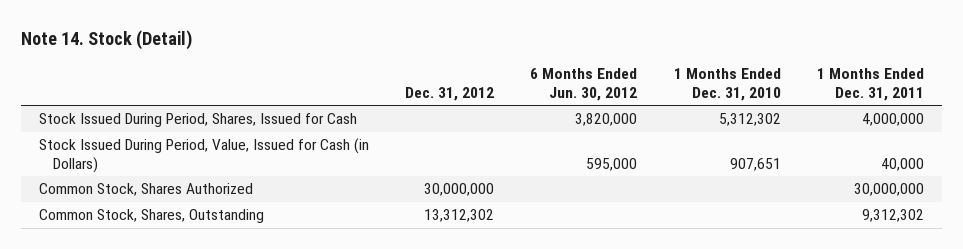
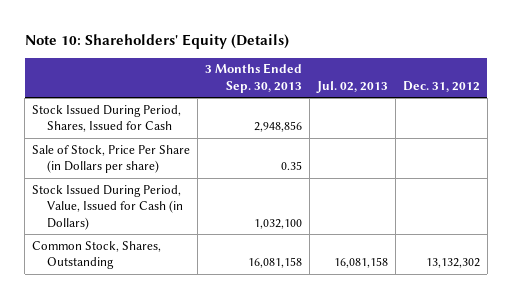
- Note 14. Stock (Detail)
+ Note 10: Shareholders' Equity (Details)
- | Dec. 31, 2012 | 6 Months Ended Jun. 30, 2012 | 1 Months Ended Dec. 31, 2010 | 1 Months Ended Dec. 31, 2011
+ | 3 Months Ended Sep. 30, 2013 | Jul. 02, 2013 | Dec. 31, 2012
+ Sale of Stock, Price Per Share (in Dollars per share) | 0.35 | |
- Common Stock, Shares Authorized | 30,000,000 | | | 30,000,000
- Common Stock, Shares, Outstanding | 13,312,302 | | | 9,312,302
+ Common Stock, Shares, Outstanding | 16,081,158 | 16,081,158 | 13,132,302

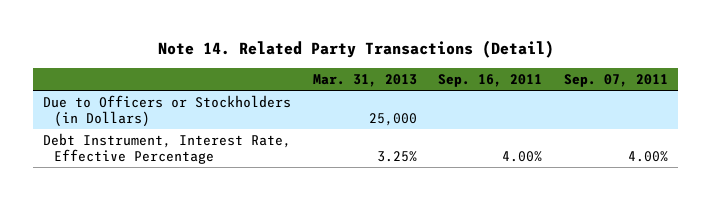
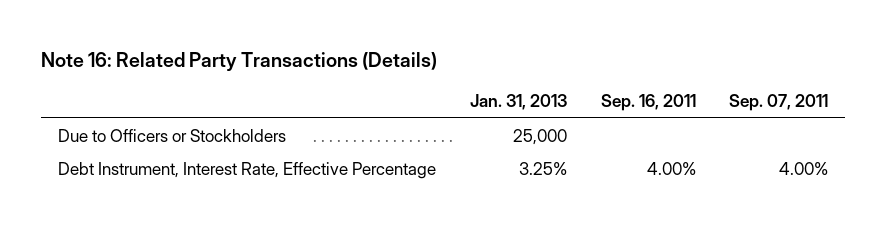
- Note 14. Related Party Transactions (Detail)
+ Note 16: Related Party Transactions (Details)
- | Mar. 31, 2013 | Sep. 16, 2011 | Sep. 07, 2011
+ | Jan. 31, 2013 | Sep. 16, 2011 | Sep. 07, 2011
- Due to Officers or Stockholders (in Dollars) | 25,000 | |
+ Due to Officers or Stockholders | 25,000 | |

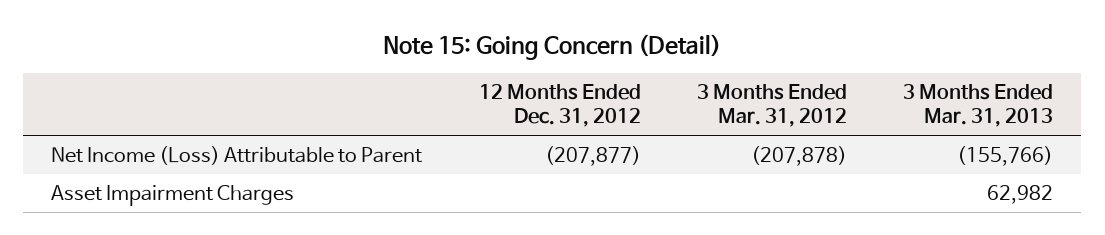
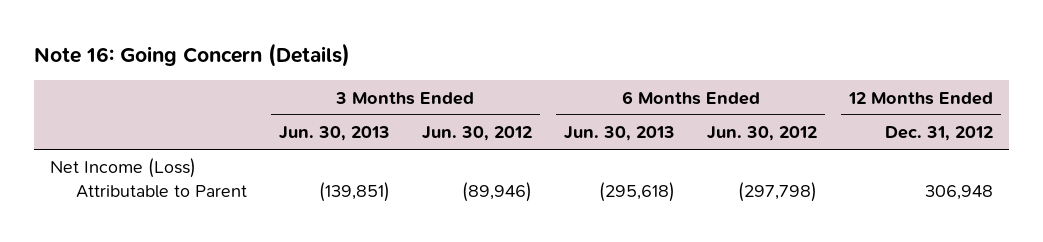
- Note 15: Going Concern (Detail)
+ Note 16: Going Concern (Details)
- | 12 Months Ended Dec. 31, 2012 | 3 Months Ended Mar. 31, 2012 | 3 Months Ended Mar. 31, 2013
+ | 3 Months Ended Jun. 30, 2013 | 3 Months Ended Jun. 30, 2012 | 6 Months Ended Jun. 30, 2013 | 6 Months Ended Jun. 30, 2012 | 12 Months Ended Dec. 31, 2012
- Net Income (Loss) Attributable to Parent | (207,877) | (207,878) | (155,766)
- Asset Impairment Charges | | | 62,982
+ Net Income (Loss) Attributable to Parent | (139,851) | (89,946) | (295,618) | (297,798) | 306,948

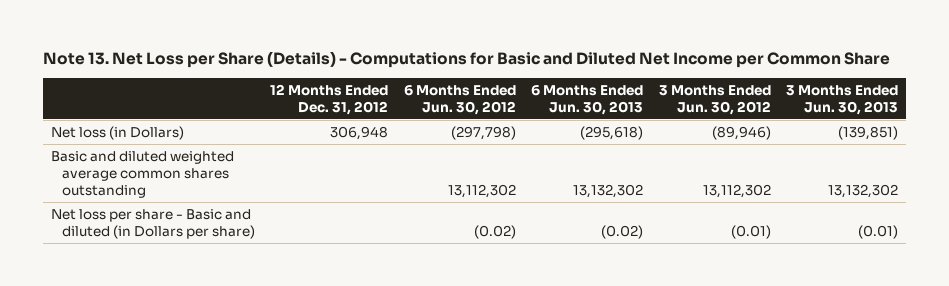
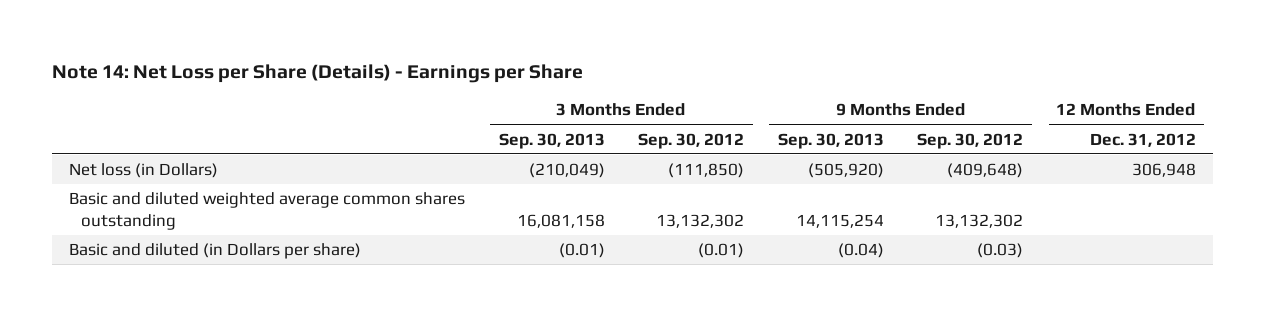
- Note 13. Net Loss per Share (Details) - Computations for Basic and Diluted Net Income per Common Share
+ Note 14: Net Loss per Share (Details) - Earnings per Share
- | 12 Months Ended Dec. 31, 2012 | 6 Months Ended Jun. 30, 2012 | 6 Months Ended Jun. 30, 2013 | 3 Months Ended Jun. 30, 2012 | 3 Months Ended Jun. 30, 2013
+ | 3 Months Ended Sep. 30, 2013 | 3 Months Ended Sep. 30, 2012 | 9 Months Ended Sep. 30, 2013 | 9 Months Ended Sep. 30, 2012 | 12 Months Ended Dec. 31, 2012
- Net loss per share - Basic and diluted (in Dollars per share) | | (0.02) | (0.02) | (0.01) | (0.01)
+ Basic and diluted (in Dollars per share) | (0.01) | (0.01) | (0.04) | (0.03) |

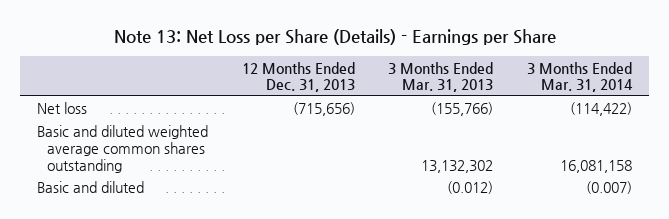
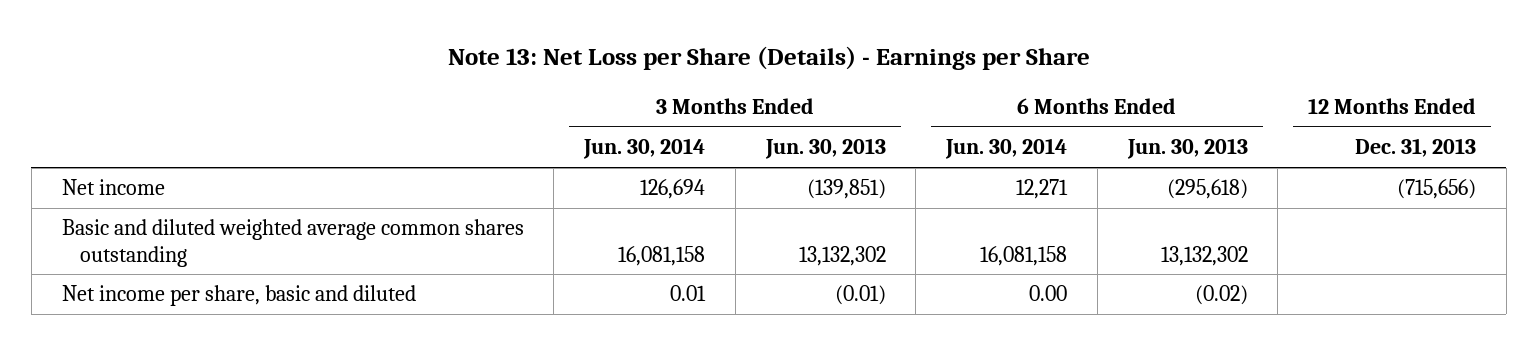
- | 12 Months Ended Dec. 31, 2013 | 3 Months Ended Mar. 31, 2013 | 3 Months Ended Mar. 31, 2014
+ | 3 Months Ended Jun. 30, 2014 | 3 Months Ended Jun. 30, 2013 | 6 Months Ended Jun. 30, 2014 | 6 Months Ended Jun. 30, 2013 | 12 Months Ended Dec. 31, 2013
- Net loss | (715,656) | (155,766) | (114,422)
+ Net income | 126,694 | (139,851) | 12,271 | (295,618) | (715,656)
- Basic and diluted | | (0.012) | (0.007)
+ Net income per share, basic and diluted | 0.01 | (0.01) | 0.00 | (0.02) |

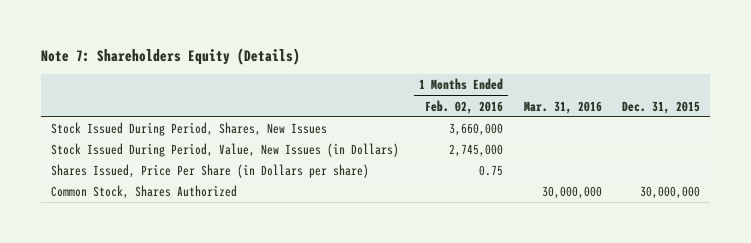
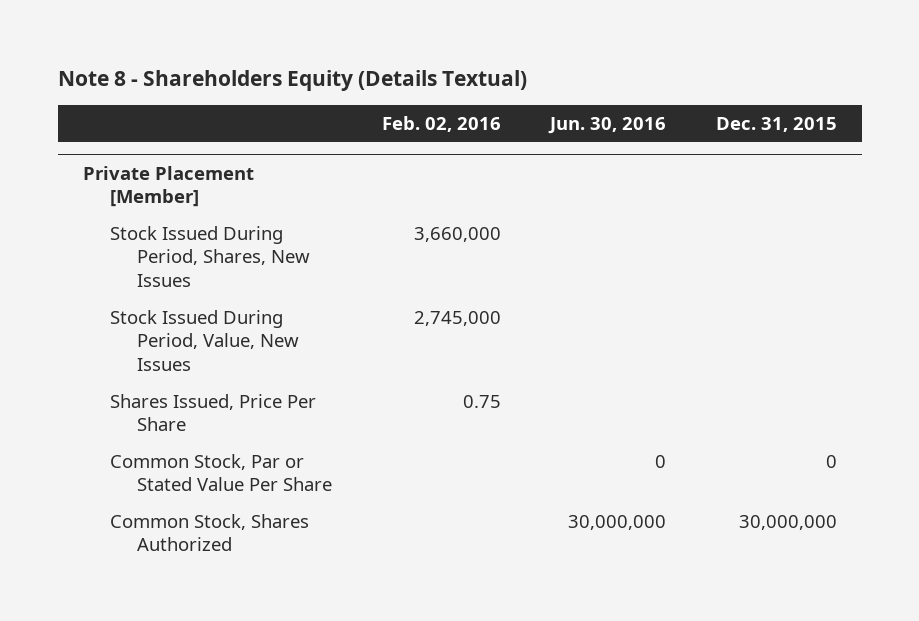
- Note 7: Shareholders Equity (Details)
+ Note 8 - Shareholders Equity (Details Textual)
- | 1 Months Ended Feb. 02, 2016 | Mar. 31, 2016 | Dec. 31, 2015
+ | Feb. 02, 2016 | Jun. 30, 2016 | Dec. 31, 2015
+ Private Placement [Member]
- Stock Issued During Period, Value, New Issues (in Dollars) | 2,745,000 | |
- Shares Issued, Price Per Share (in Dollars per share) | 0.75 | |
+ Stock Issued During Period, Value, New Issues | 2,745,000 | |
+ Shares Issued, Price Per Share | 0.75 | |
+ Common Stock, Par or Stated Value Per Share | | 0 | 0

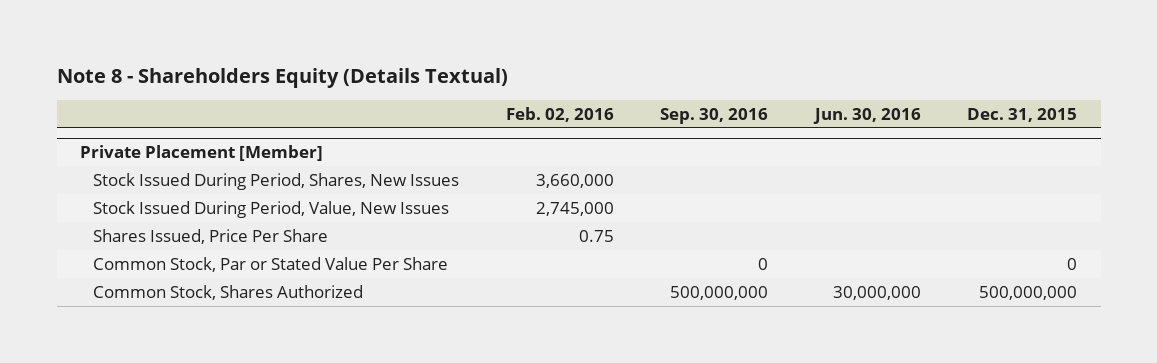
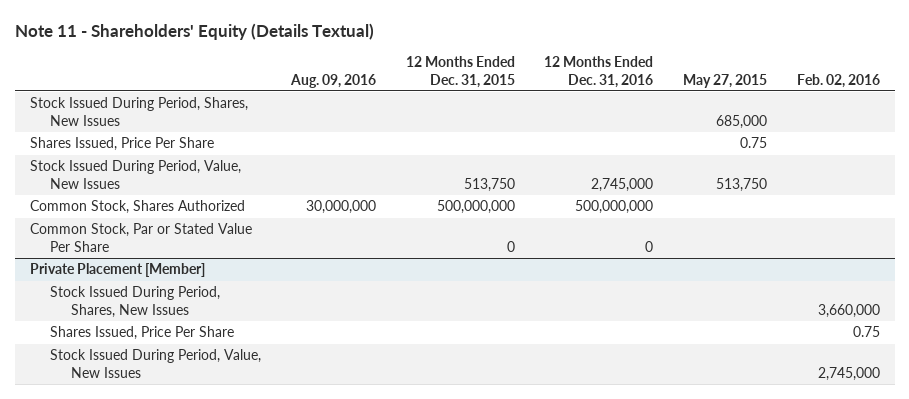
- Note 8 - Shareholders Equity (Details Textual)
+ Note 11 - Shareholders' Equity (Details Textual)
- | Feb. 02, 2016 | Sep. 30, 2016 | Jun. 30, 2016 | Dec. 31, 2015
+ | Aug. 09, 2016 | 12 Months Ended Dec. 31, 2015 | 12 Months Ended Dec. 31, 2016 | May 27, 2015 | Feb. 02, 2016
+ Stock Issued During Period, Shares, New Issues | | | | 685,000 |
+ Shares Issued, Price Per Share | | | | 0.75 |
+ Stock Issued During Period, Value, New Issues | | 513,750 | 2,745,000 | 513,750 |
+ Common Stock, Shares Authorized | 30,000,000 | 500,000,000 | 500,000,000 | |
+ Common Stock, Par or Stated Value Per Share | | 0 | 0 | |
@ Private Placement [Member]
- Common Stock, Par or Stated Value Per Share | | 0 | | 0
- Common Stock, Shares Authorized | | 500,000,000 | 30,000,000 | 500,000,000
moved down: Stock Issued During Period, Value, New Issues | | | | | 2,745,000

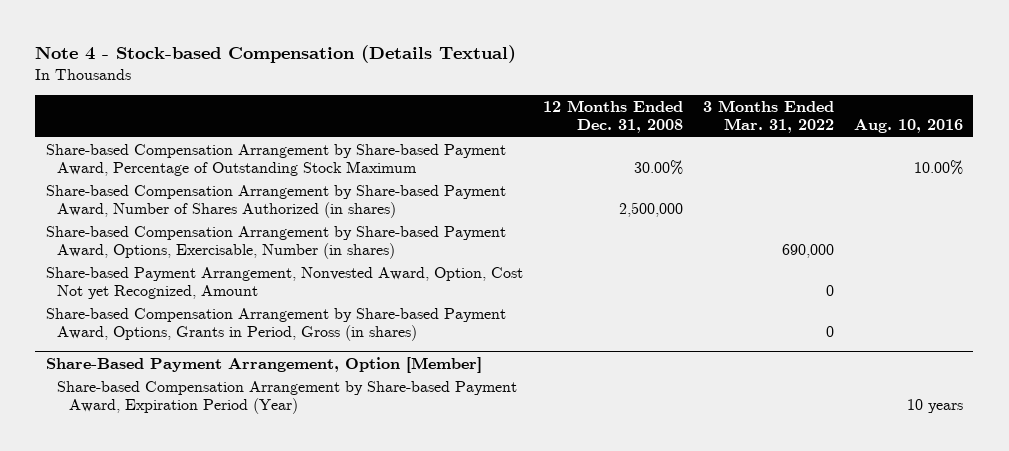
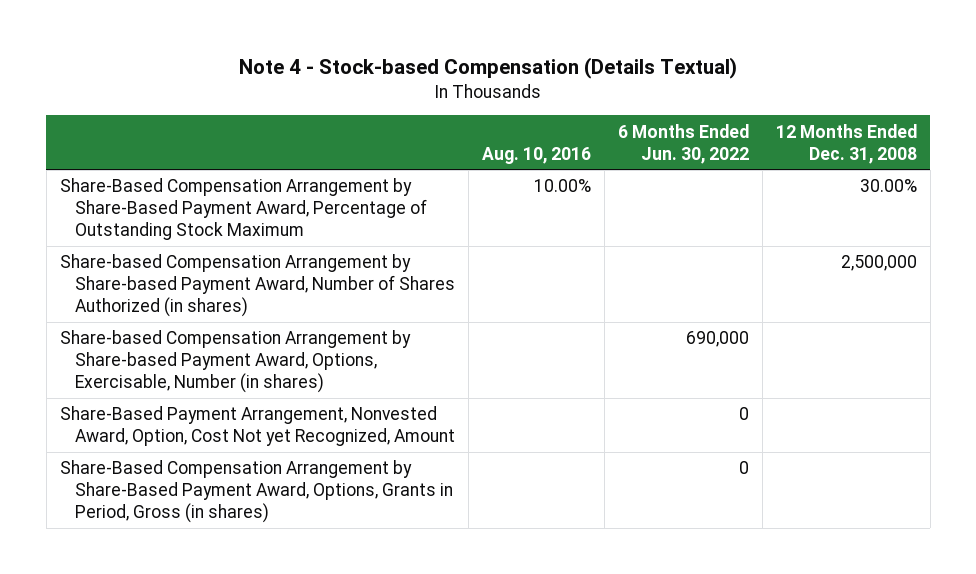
- | 12 Months Ended Dec. 31, 2008 | 3 Months Ended Mar. 31, 2022 | Aug. 10, 2016
+ | Aug. 10, 2016 | 6 Months Ended Jun. 30, 2022 | 12 Months Ended Dec. 31, 2008
- Share-based Compensation Arrangement by Share-based Payment Award, Percentage of Outstanding Stock Maximum | 30.00% | | 10.00%
+ Share-Based Compensation Arrangement by Share-Based Payment Award, Percentage of Outstanding Stock Maximum | 10.00% | | 30.00%
- Share-based Payment Arrangement, Nonvested Award, Option, Cost Not yet Recognized, Amount | | 0 |
- Share-based Compensation Arrangement by Share-based Payment Award, Options, Grants in Period, Gross (in shares) | | 0 |
- Share-Based Payment Arrangement, Option [Member]
- Share-based Compensation Arrangement by Share-based Payment Award, Expiration Period (Year) | | | 10 years
+ Share-Based Payment Arrangement, Nonvested Award, Option, Cost Not yet Recognized, Amount | | 0 |
+ Share-Based Compensation Arrangement by Share-Based Payment Award, Options, Grants in Period, Gross (in shares) | | 0 |

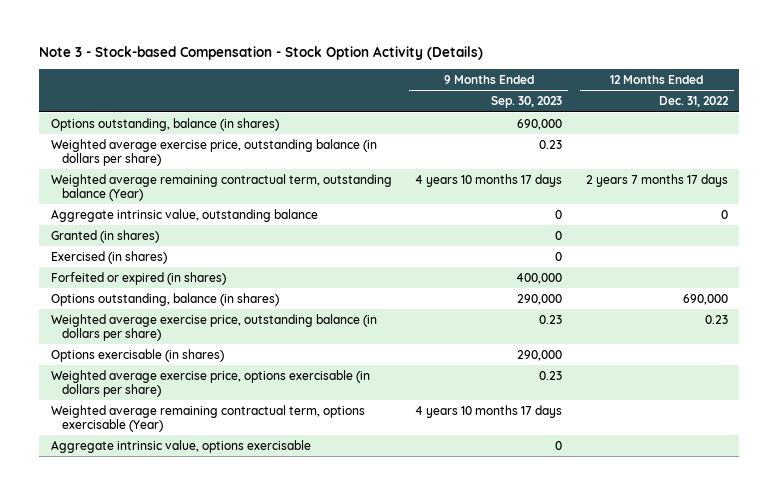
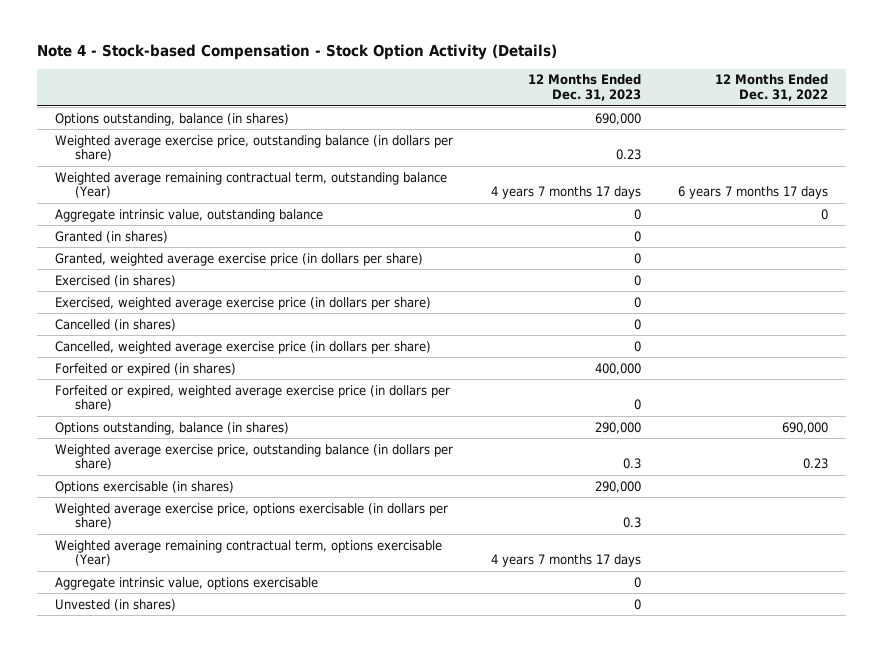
- Note 3 - Stock-based Compensation - Stock Option Activity (Details)
+ Note 4 - Stock-based Compensation - Stock Option Activity (Details)
- | 9 Months Ended Sep. 30, 2023 | 12 Months Ended Dec. 31, 2022
+ | 12 Months Ended Dec. 31, 2023 | 12 Months Ended Dec. 31, 2022
- Weighted average remaining contractual term, outstanding balance (Year) | 4 years 10 months 17 days | 2 years 7 months 17 days
+ Weighted average remaining contractual term, outstanding balance (Year) | 4 years 7 months 17 days | 6 years 7 months 17 days
+ Granted, weighted average exercise price (in dollars per share) | 0 |
+ Exercised, weighted average exercise price (in dollars per share) | 0 |
+ Cancelled (in shares) | 0 |
+ Cancelled, weighted average exercise price (in dollars per share) | 0 |
+ Forfeited or expired, weighted average exercise price (in dollars per share) | 0 |
+ Unvested (in shares) | 0 |

